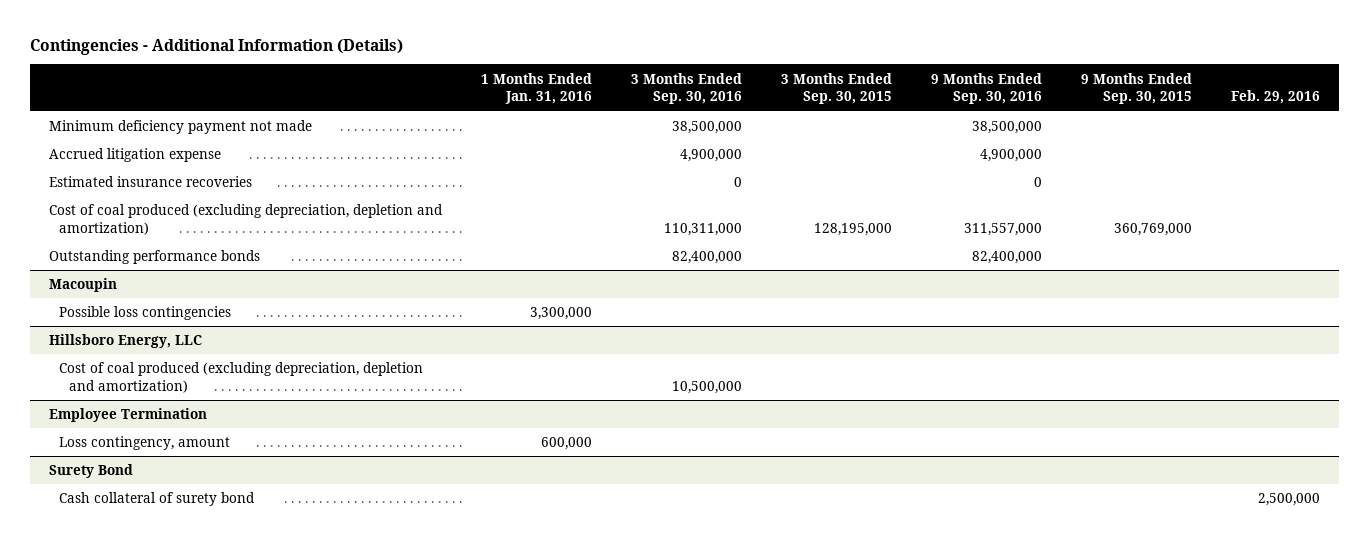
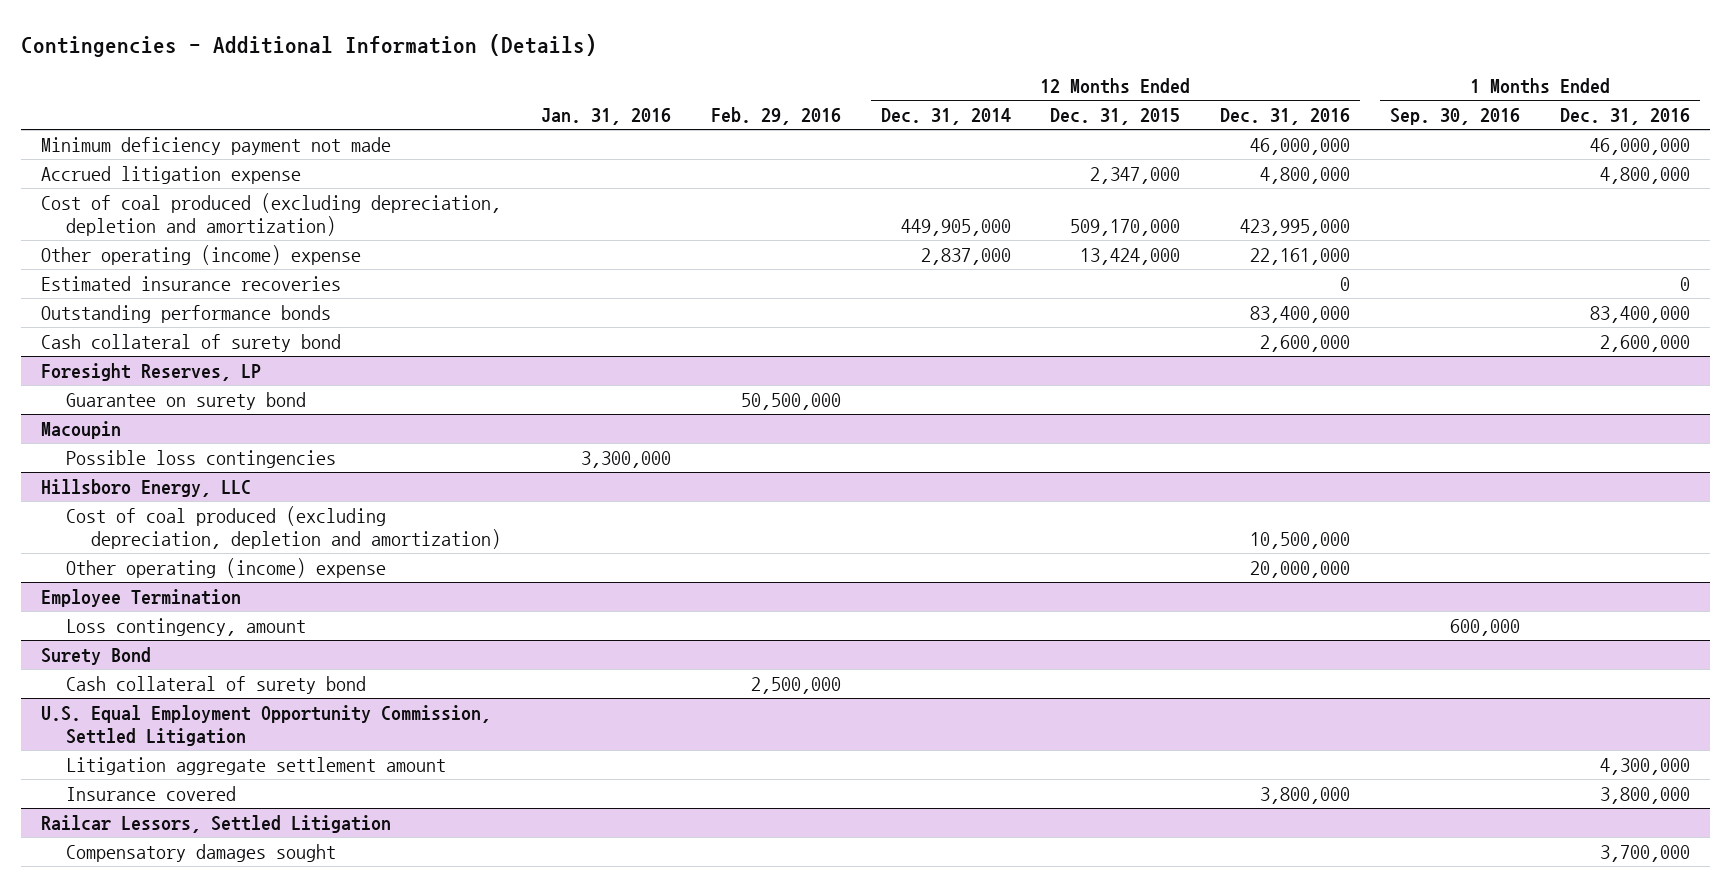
- | 1 Months Ended Jan. 31, 2016 | 3 Months Ended Sep. 30, 2016 | 3 Months Ended Sep. 30, 2015 | 9 Months Ended Sep. 30, 2016 | 9 Months Ended Sep. 30, 2015 | Feb. 29, 2016
+ | Jan. 31, 2016 | Feb. 29, 2016 | 12 Months Ended Dec. 31, 2014 | 12 Months Ended Dec. 31, 2015 | 12 Months Ended Dec. 31, 2016 | 1 Months Ended Sep. 30, 2016 | 1 Months Ended Dec. 31, 2016
+ Other operating (income) expense | | | 2,837,000 | 13,424,000 | 22,161,000 | |
moved down: Estimated insurance recoveries | | | | | 0 | | 0
+ Cash collateral of surety bond | | | | | 2,600,000 | | 2,600,000
+ Foresight Reserves, LP
+ Guarantee on surety bond | | 50,500,000 | | | | |
@ Hillsboro Energy, LLC
+ Other operating (income) expense | | | | | 20,000,000 | |
+ U.S. Equal Employment Opportunity Commission, Settled Litigation
+ Litigation aggregate settlement amount | | | | | | | 4,300,000
+ Insurance covered | | | | | 3,800,000 | | 3,800,000
+ Railcar Lessors, Settled Litigation
+ Compensatory damages sought | | | | | | | 3,700,000

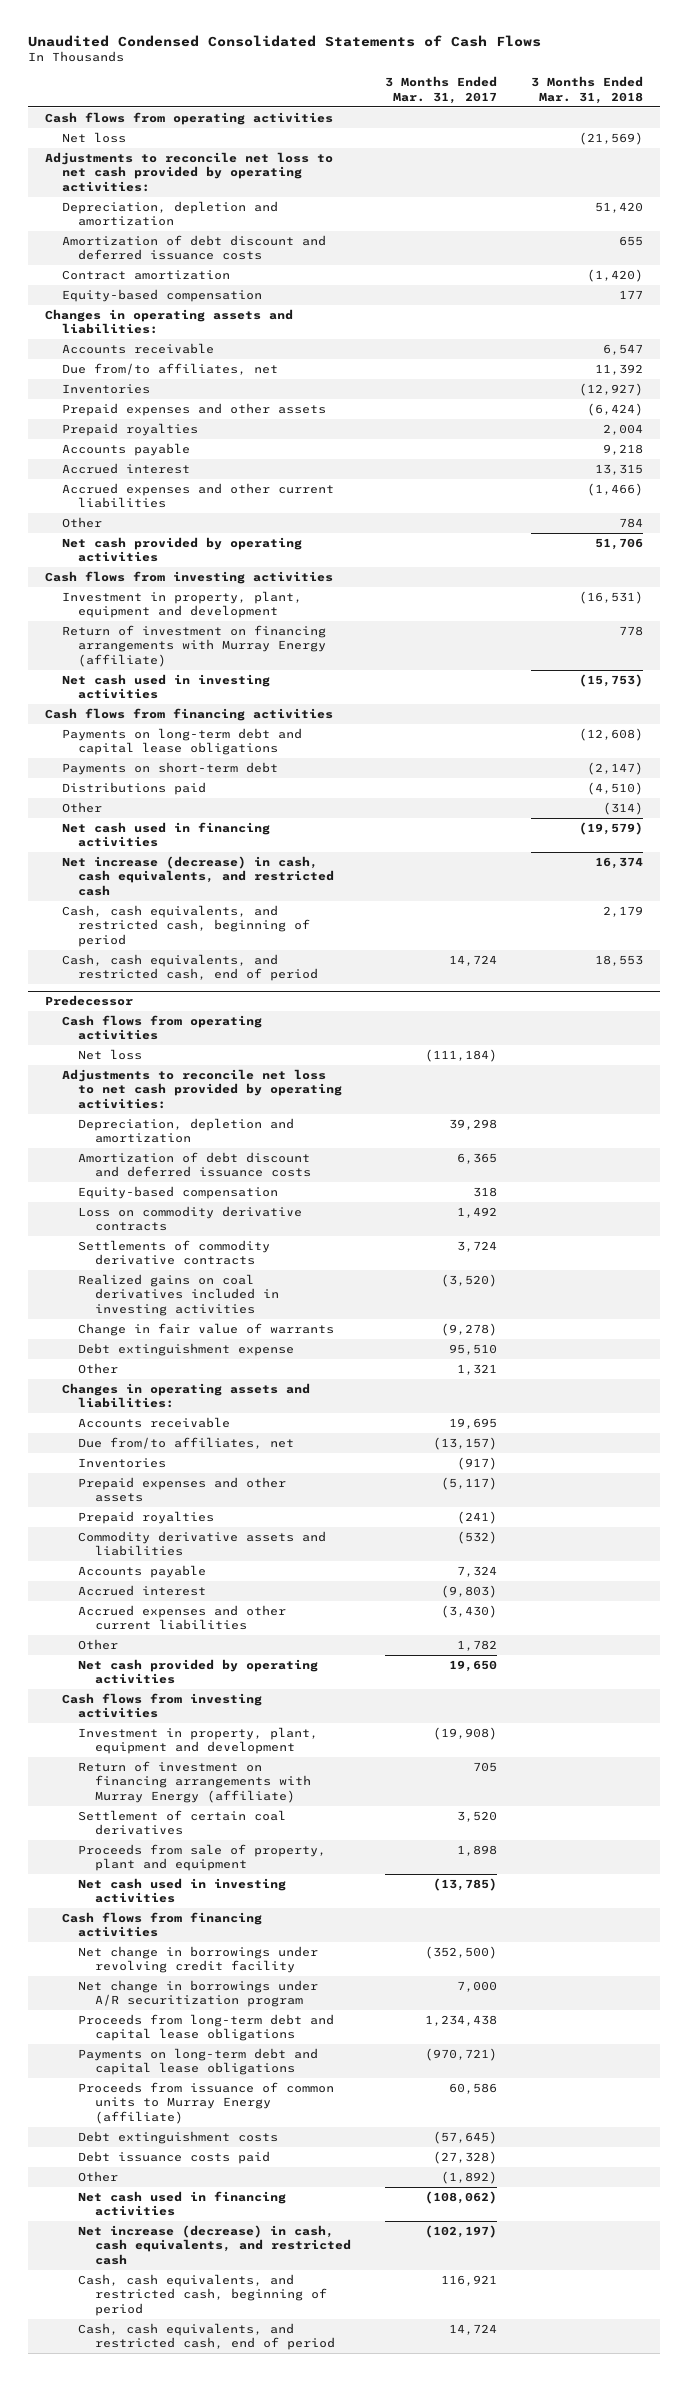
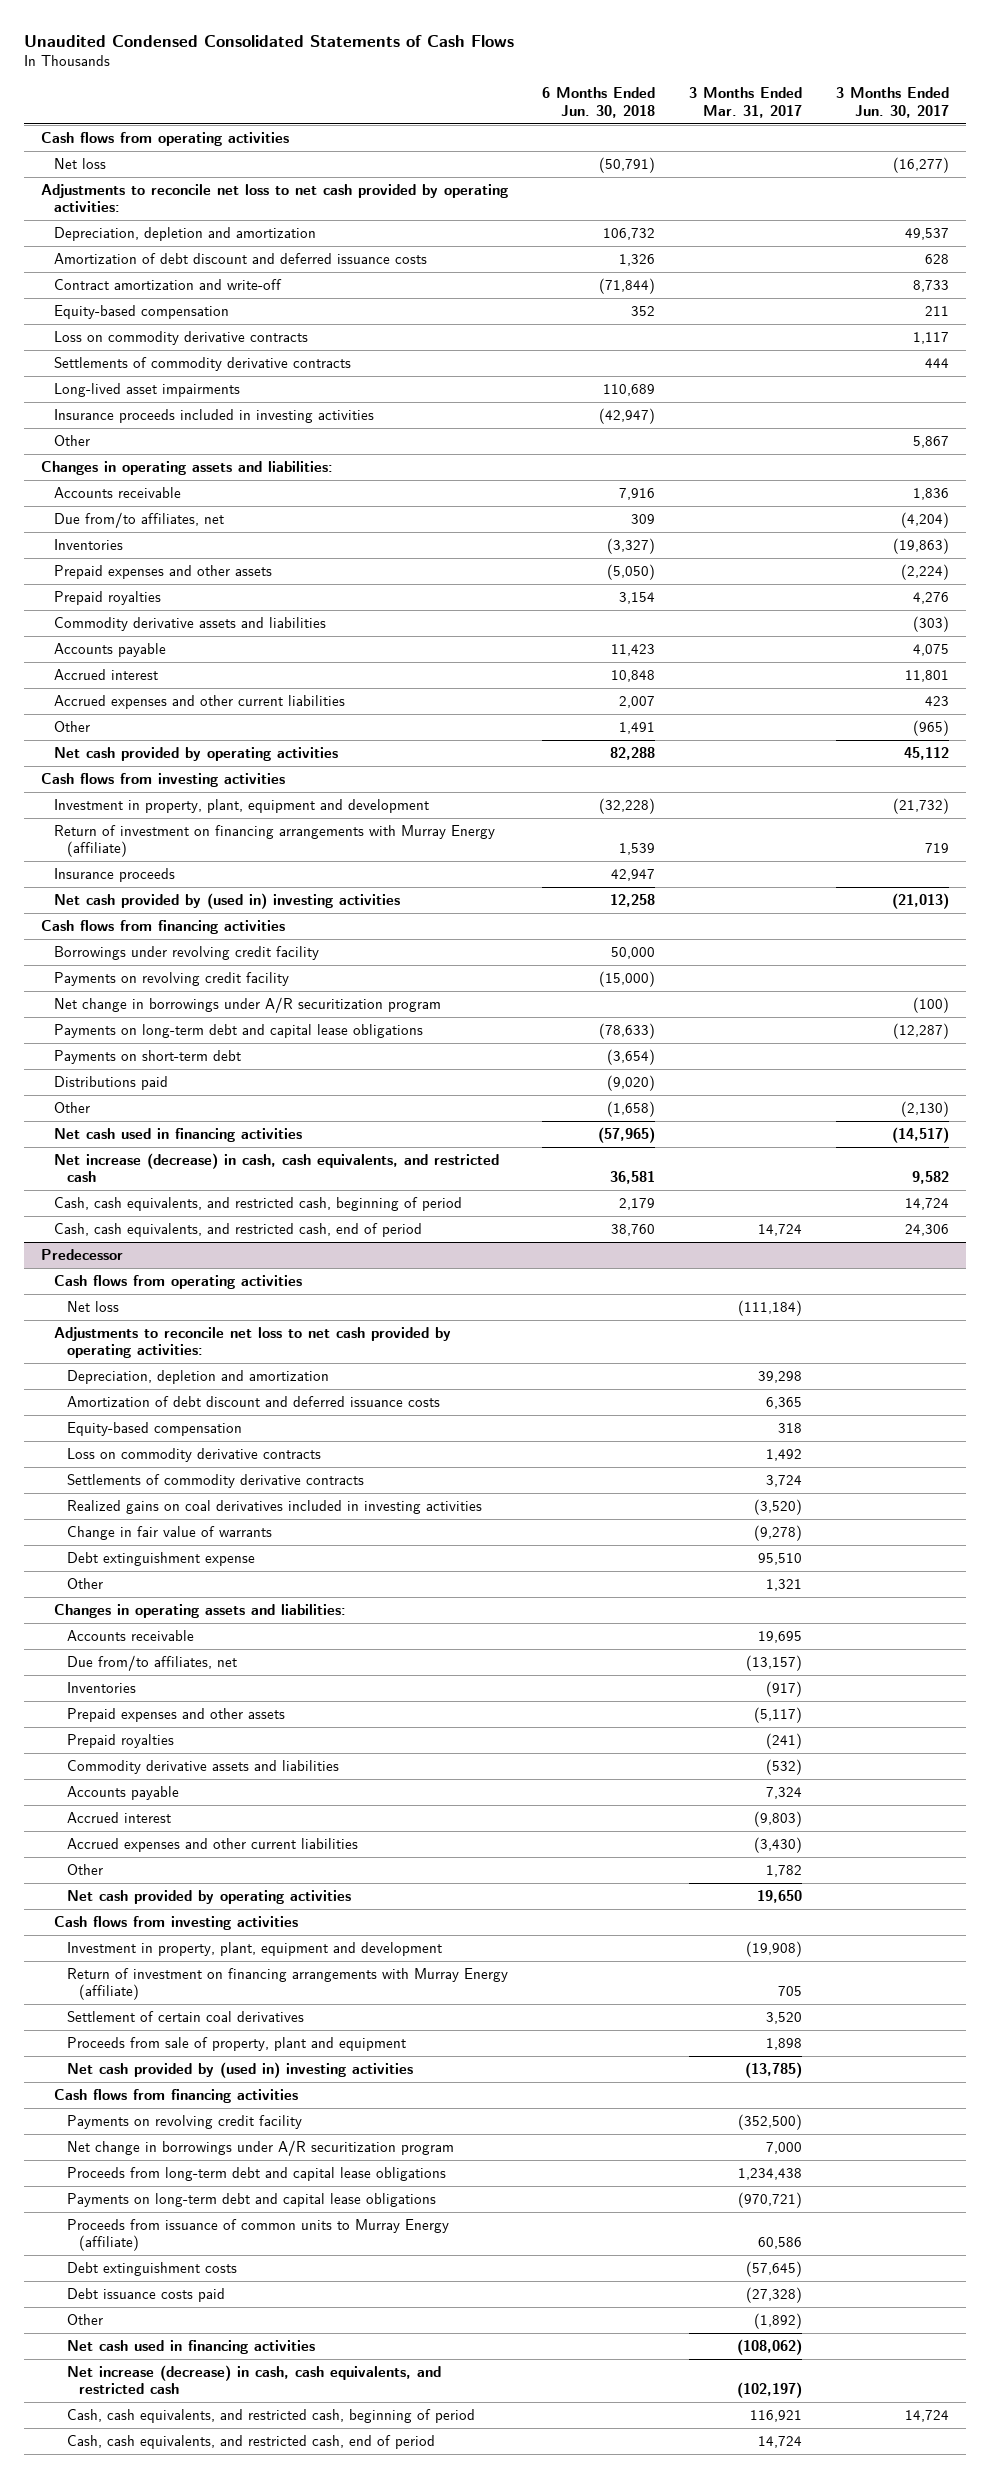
- | 3 Months Ended Mar. 31, 2017 | 3 Months Ended Mar. 31, 2018
+ | 6 Months Ended Jun. 30, 2018 | 3 Months Ended Mar. 31, 2017 | 3 Months Ended Jun. 30, 2017
- Contract amortization | | (1,420)
+ Contract amortization and write-off | (71,844) | | 8,733
+ Loss on commodity derivative contracts | | | 1,117
+ Settlements of commodity derivative contracts | | | 444
+ Long-lived asset impairments | 110,689 | |
+ Insurance proceeds included in investing activities | (42,947) | |
+ Other | | | 5,867
+ Commodity derivative assets and liabilities | | | (303)
- Net cash used in investing activities | | (15,753)
+ Insurance proceeds | 42,947 | |
+ Net cash provided by (used in) investing activities | 12,258 | | (21,013)
+ Borrowings under revolving credit facility | 50,000 | |
+ Payments on revolving credit facility | (15,000) | |
+ Net change in borrowings under A/R securitization program | | | (100)
@ Predecessor
- Net cash used in investing activities | (13,785) |
+ Net cash provided by (used in) investing activities | | (13,785) |
- Net change in borrowings under revolving credit facility | (352,500) |
+ Payments on revolving credit facility | | (352,500) |

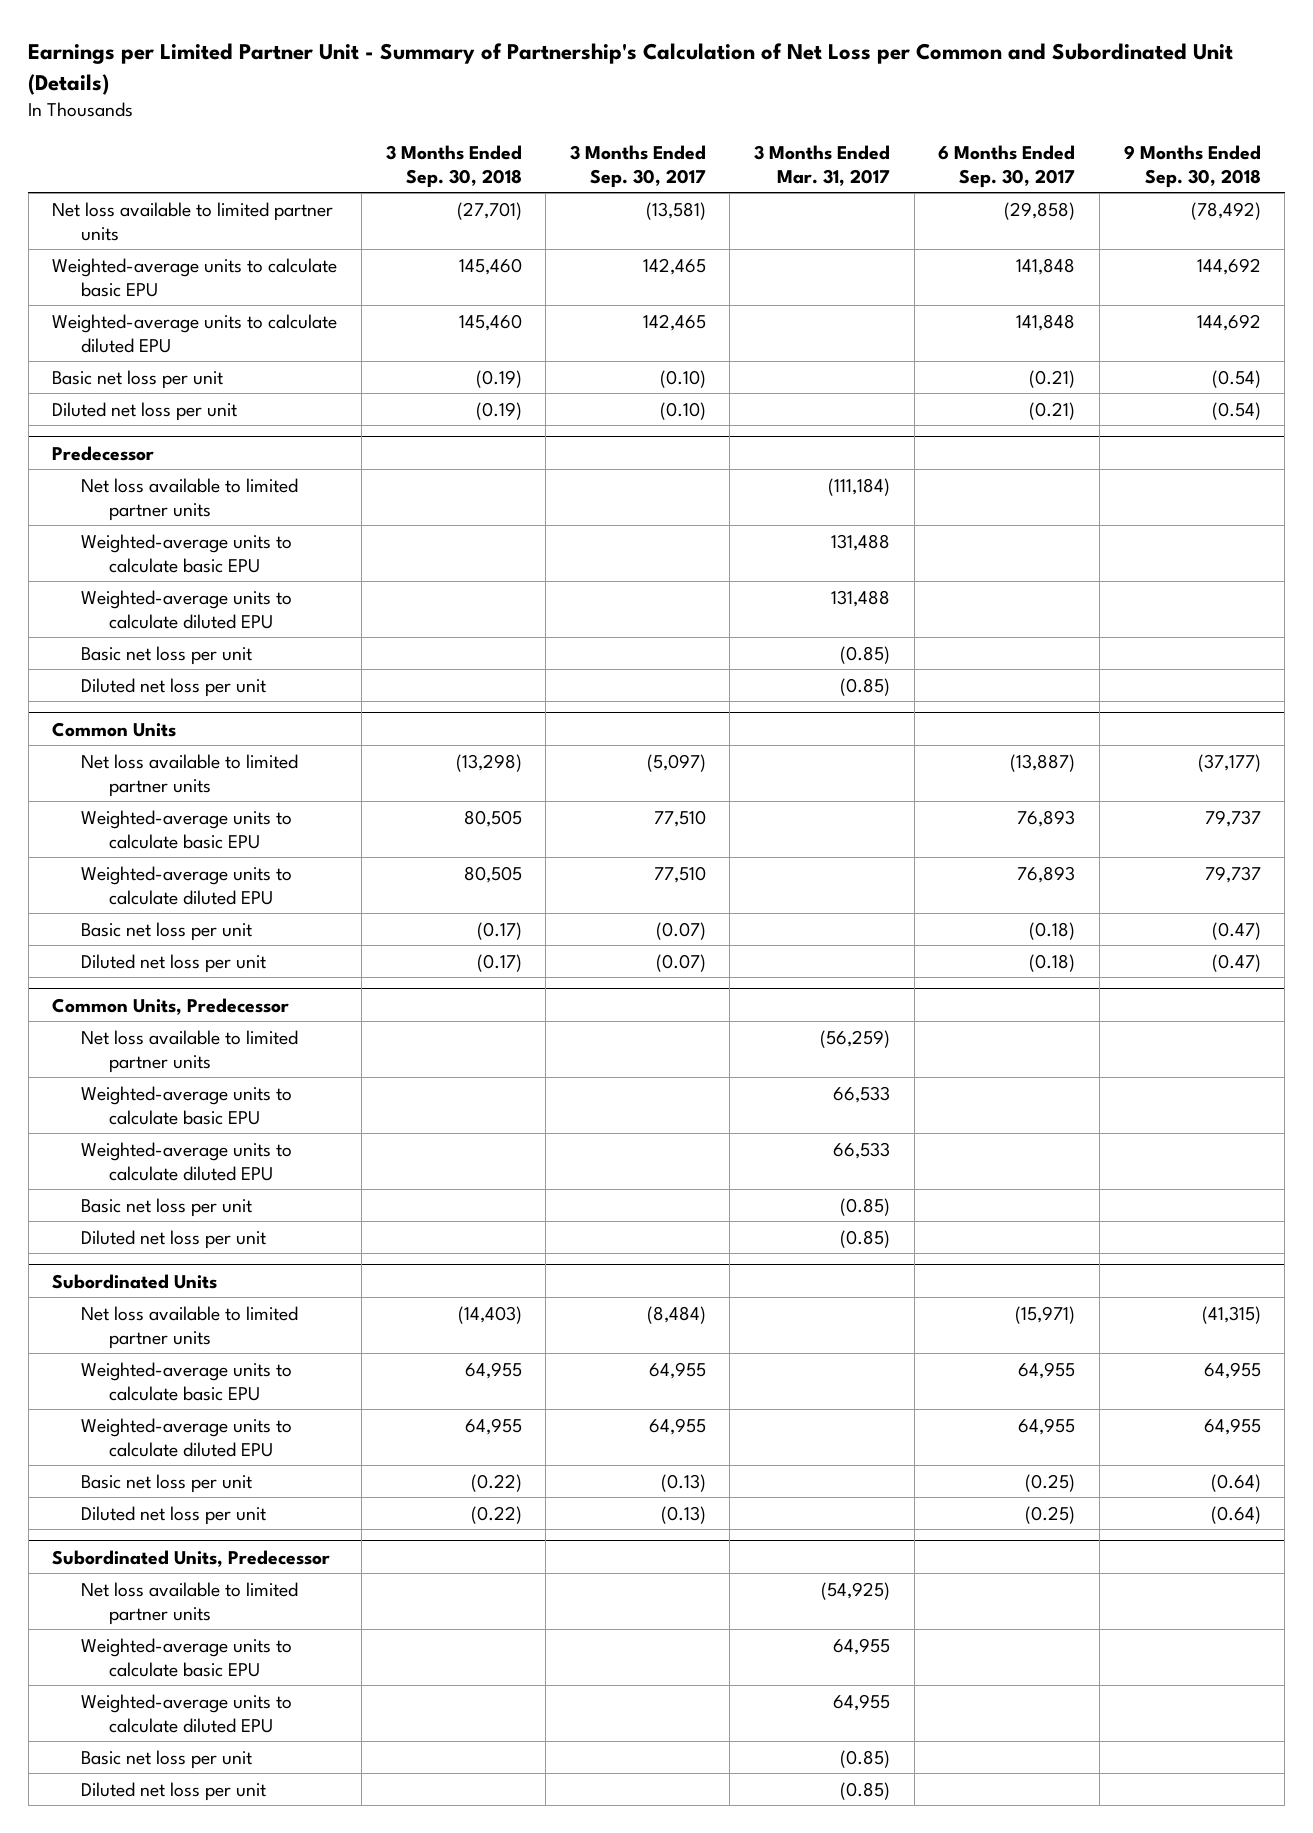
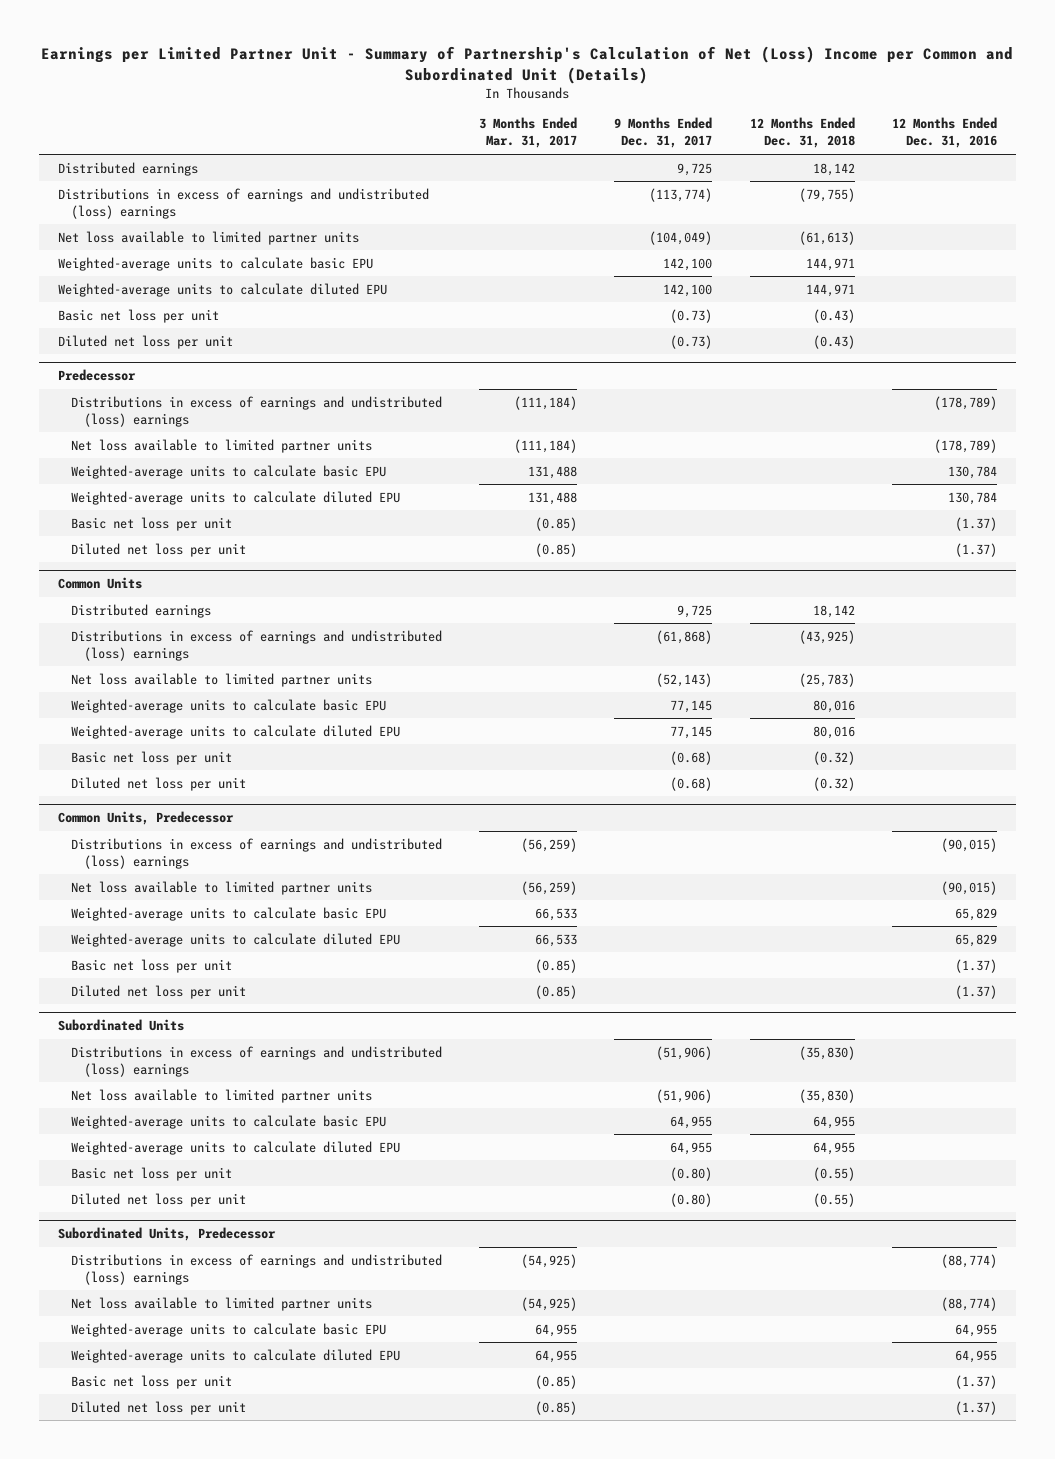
- Earnings per Limited Partner Unit - Summary of Partnership's Calculation of Net Loss per Common and Subordinated Unit (Details)
+ Earnings per Limited Partner Unit - Summary of Partnership's Calculation of Net (Loss) Income per Common and Subordinated Unit (Details)
- | 3 Months Ended Sep. 30, 2018 | 3 Months Ended Sep. 30, 2017 | 3 Months Ended Mar. 31, 2017 | 6 Months Ended Sep. 30, 2017 | 9 Months Ended Sep. 30, 2018
+ | 3 Months Ended Mar. 31, 2017 | 9 Months Ended Dec. 31, 2017 | 12 Months Ended Dec. 31, 2018 | 12 Months Ended Dec. 31, 2016
+ Distributed earnings | | 9,725 | 18,142 |
+ Distributions in excess of earnings and undistributed (loss) earnings | | (113,774) | (79,755) |
@ Predecessor
+ Distributions in excess of earnings and undistributed (loss) earnings | (111,184) | | | (178,789)
@ Common Units
+ Distributed earnings | | 9,725 | 18,142 |
+ Distributions in excess of earnings and undistributed (loss) earnings | | (61,868) | (43,925) |
@ Common Units, Predecessor
+ Distributions in excess of earnings and undistributed (loss) earnings | (56,259) | | | (90,015)
@ Subordinated Units
+ Distributions in excess of earnings and undistributed (loss) earnings | | (51,906) | (35,830) |
@ Subordinated Units, Predecessor
+ Distributions in excess of earnings and undistributed (loss) earnings | (54,925) | | | (88,774)

